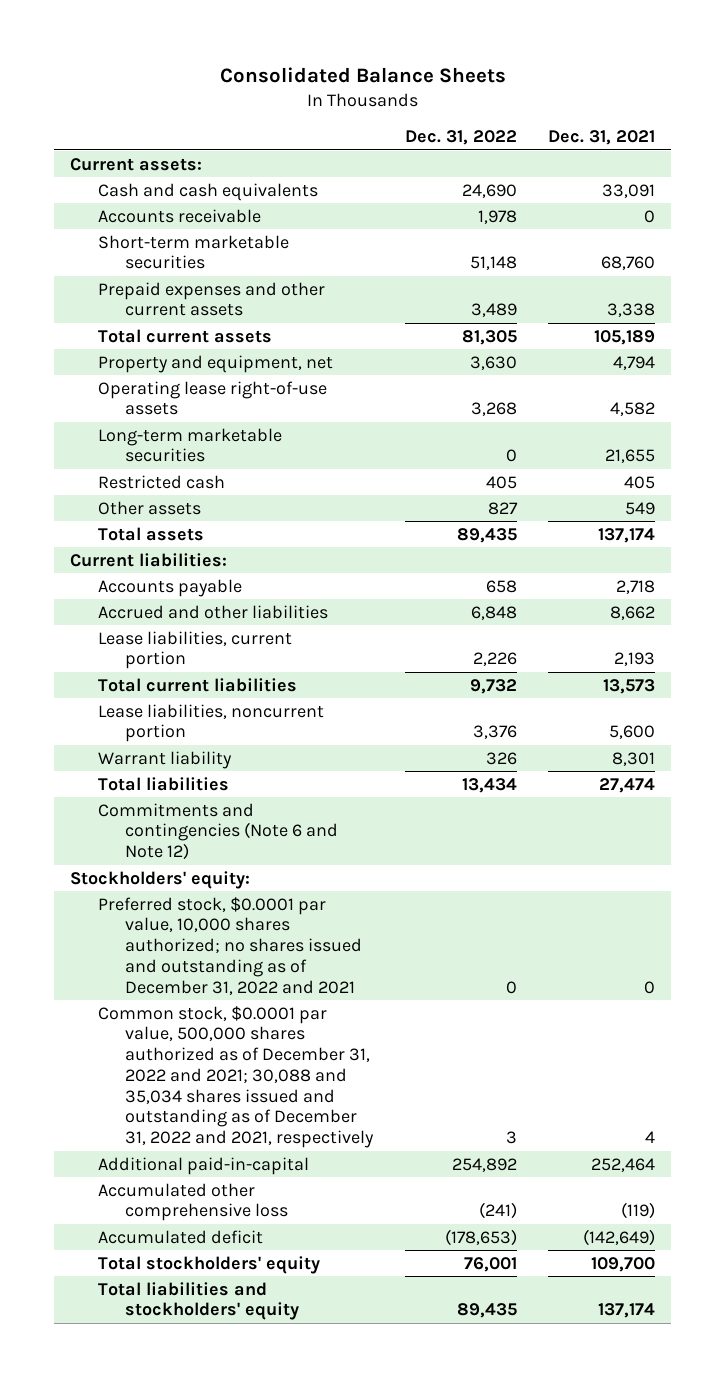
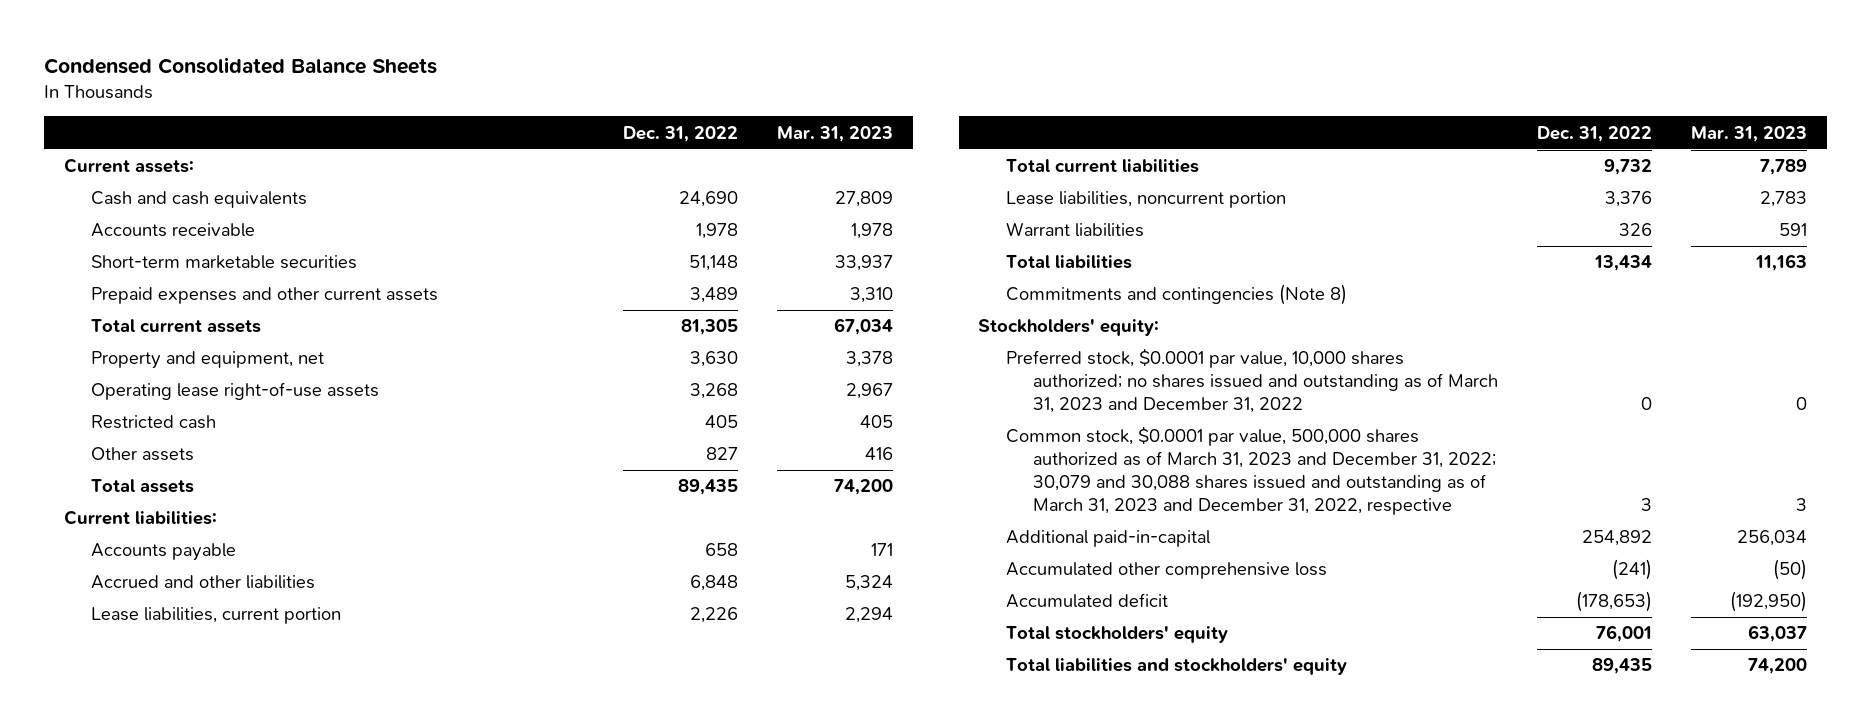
- Consolidated Balance Sheets
+ Condensed Consolidated Balance Sheets
- | Dec. 31, 2022 | Dec. 31, 2021
+ | Dec. 31, 2022 | Mar. 31, 2023
- Long-term marketable securities | 0 | 21,655
- Warrant liability | 326 | 8,301
+ Warrant liabilities | 326 | 591
- Commitments and contingencies (Note 6 and Note 12)
+ Commitments and contingencies (Note 8)
- Preferred stock, $0.0001 par value, 10,000 shares authorized; no shares issued and outstanding as of December 31, 2022 and 2021 | 0 | 0
- Common stock, $0.0001 par value, 500,000 shares authorized as of December 31, 2022 and 2021; 30,088 and 35,034 shares issued and outstanding as of December 31, 2022 and 2021, respectively | 3 | 4
+ Preferred stock, $0.0001 par value, 10,000 shares authorized; no shares issued and outstanding as of March 31, 2023 and December 31, 2022 | 0 | 0
+ Common stock, $0.0001 par value, 500,000 shares authorized as of March 31, 2023 and December 31, 2022; 30,079 and 30,088 shares issued and outstanding as of March 31, 2023 and December 31, 2022, respective | 3 | 3

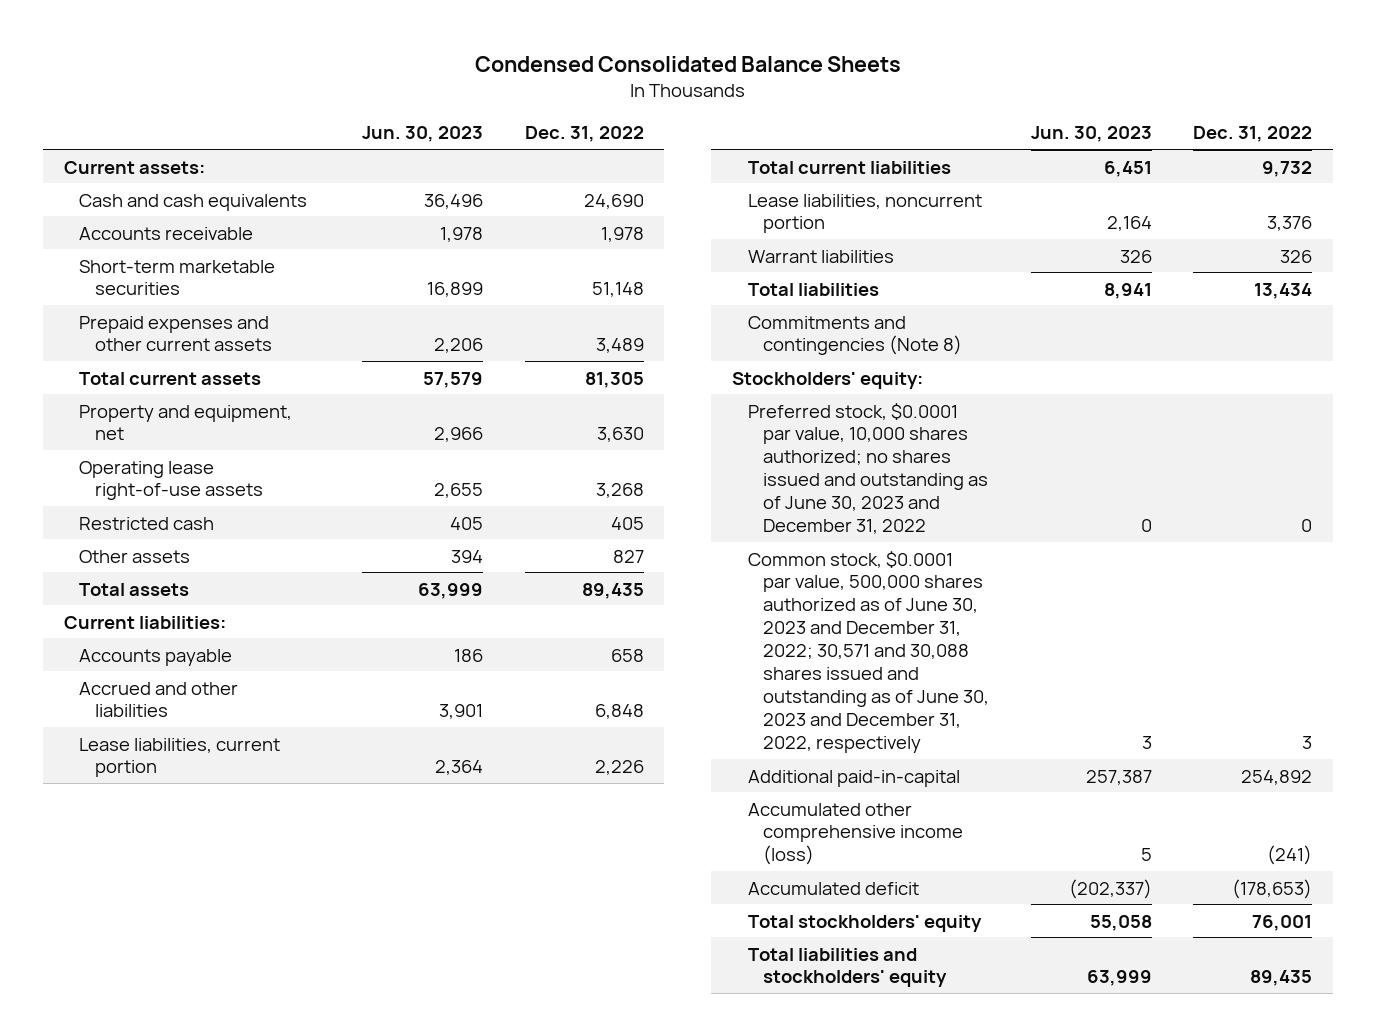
- | Dec. 31, 2022 | Mar. 31, 2023
+ | Jun. 30, 2023 | Dec. 31, 2022
- Preferred stock, $0.0001 par value, 10,000 shares authorized; no shares issued and outstanding as of March 31, 2023 and December 31, 2022 | 0 | 0
- Common stock, $0.0001 par value, 500,000 shares authorized as of March 31, 2023 and December 31, 2022; 30,079 and 30,088 shares issued and outstanding as of March 31, 2023 and December 31, 2022, respective | 3 | 3
+ Preferred stock, $0.0001 par value, 10,000 shares authorized; no shares issued and outstanding as of June 30, 2023 and December 31, 2022 | 0 | 0
+ Common stock, $0.0001 par value, 500,000 shares authorized as of June 30, 2023 and December 31, 2022; 30,571 and 30,088 shares issued and outstanding as of June 30, 2023 and December 31, 2022, respectively | 3 | 3
- Accumulated other comprehensive loss | (241) | (50)
+ Accumulated other comprehensive income (loss) | 5 | (241)

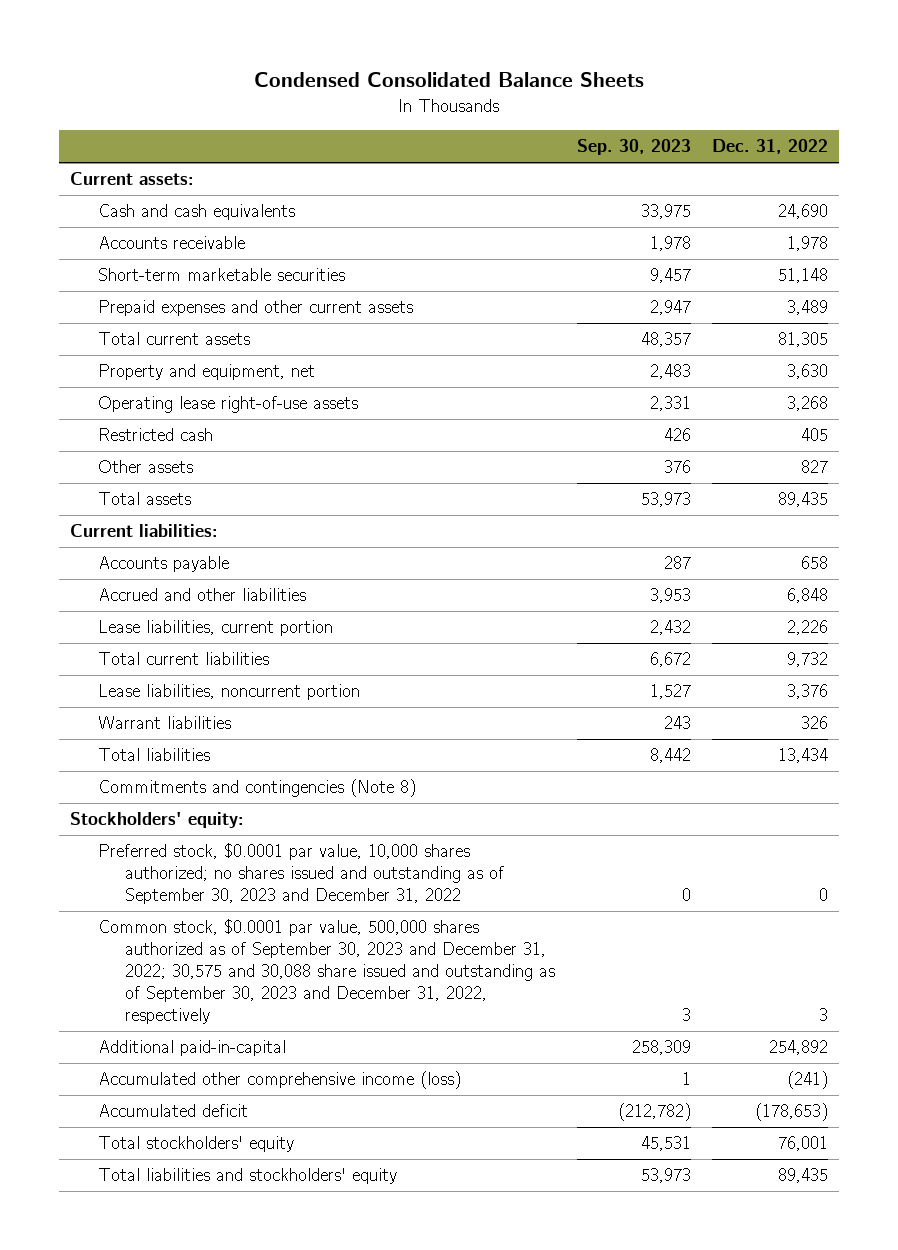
- | Jun. 30, 2023 | Dec. 31, 2022
+ | Sep. 30, 2023 | Dec. 31, 2022
- Preferred stock, $0.0001 par value, 10,000 shares authorized; no shares issued and outstanding as of June 30, 2023 and December 31, 2022 | 0 | 0
- Common stock, $0.0001 par value, 500,000 shares authorized as of June 30, 2023 and December 31, 2022; 30,571 and 30,088 shares issued and outstanding as of June 30, 2023 and December 31, 2022, respectively | 3 | 3
+ Preferred stock, $0.0001 par value, 10,000 shares authorized; no shares issued and outstanding as of September 30, 2023 and December 31, 2022 | 0 | 0
+ Common stock, $0.0001 par value, 500,000 shares authorized as of September 30, 2023 and December 31, 2022; 30,575 and 30,088 share issued and outstanding as of September 30, 2023 and December 31, 2022, respectively | 3 | 3

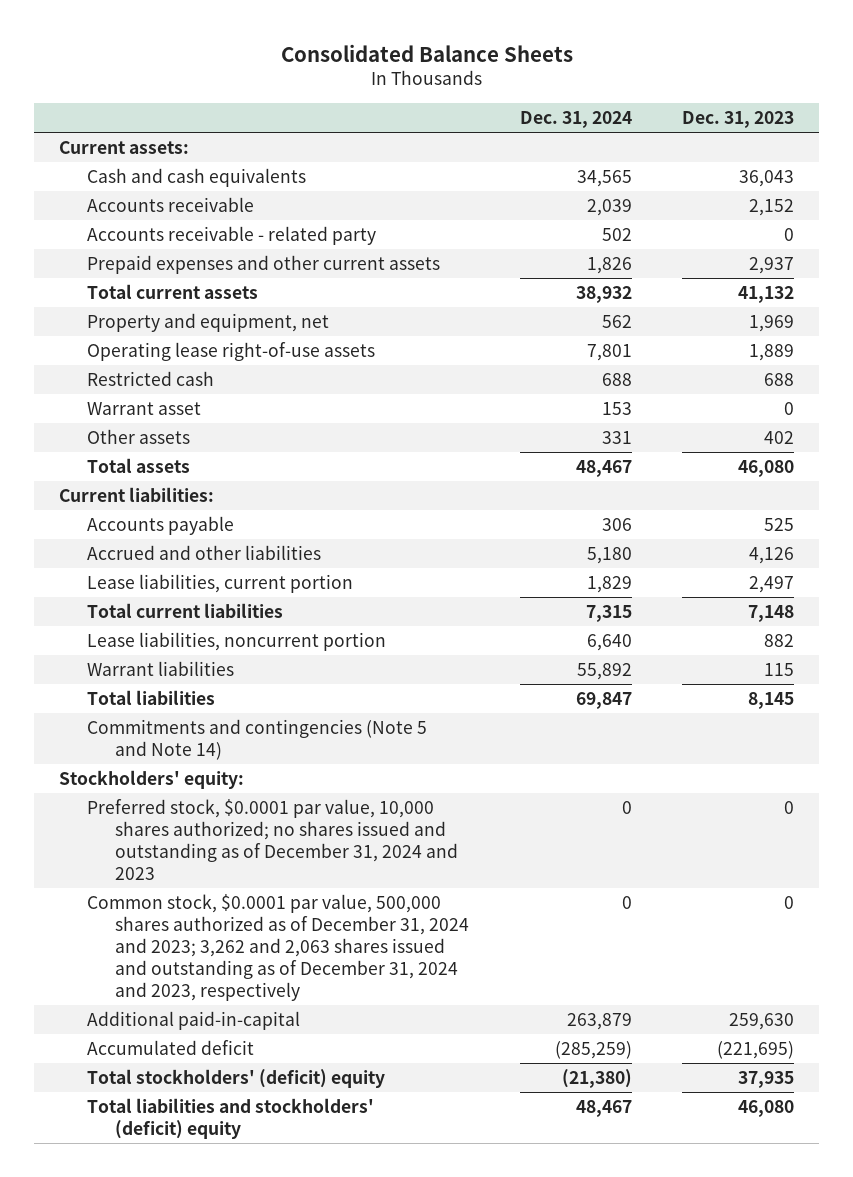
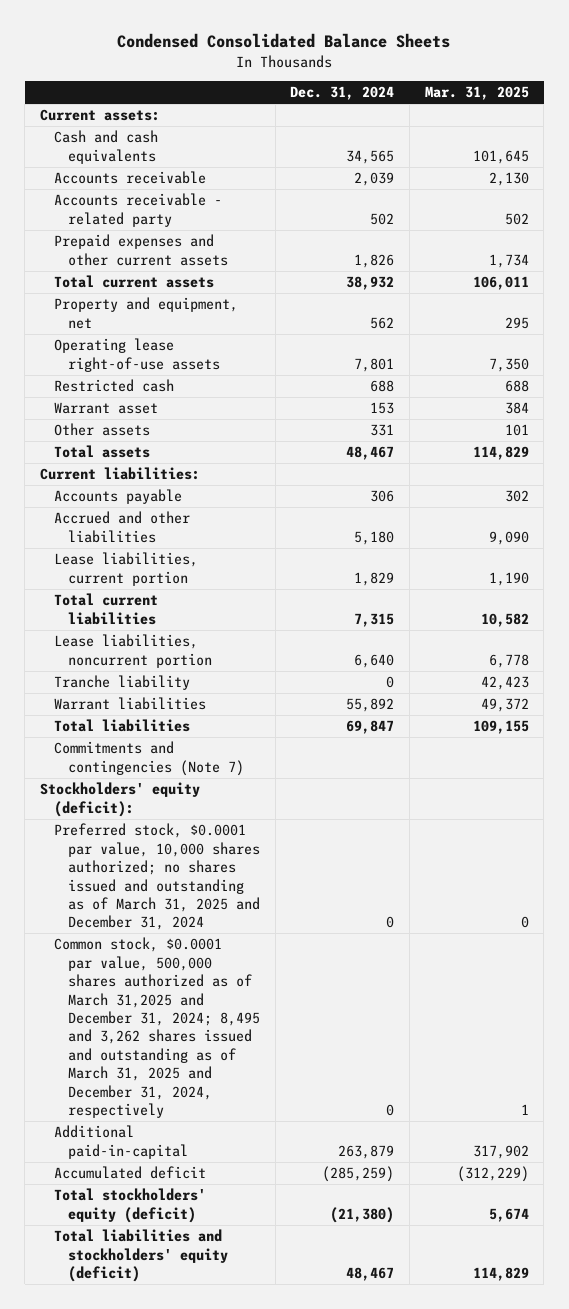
- Consolidated Balance Sheets
+ Condensed Consolidated Balance Sheets
- | Dec. 31, 2024 | Dec. 31, 2023
+ | Dec. 31, 2024 | Mar. 31, 2025
+ Tranche liability | 0 | 42,423
- Commitments and contingencies (Note 5 and Note 14)
- Stockholders' equity:
- Preferred stock, $0.0001 par value, 10,000 shares authorized; no shares issued and outstanding as of December 31, 2024 and 2023 | 0 | 0
- Common stock, $0.0001 par value, 500,000 shares authorized as of December 31, 2024 and 2023; 3,262 and 2,063 shares issued and outstanding as of December 31, 2024 and 2023, respectively | 0 | 0
+ Commitments and contingencies (Note 7)
+ Stockholders' equity (deficit):
+ Preferred stock, $0.0001 par value, 10,000 shares authorized; no shares issued and outstanding as of March 31, 2025 and December 31, 2024 | 0 | 0
+ Common stock, $0.0001 par value, 500,000 shares authorized as of March 31,2025 and December 31, 2024; 8,495 and 3,262 shares issued and outstanding as of March 31, 2025 and December 31, 2024, respectively | 0 | 1
- Total stockholders' (deficit) equity | (21,380) | 37,935
- Total liabilities and stockholders' (deficit) equity | 48,467 | 46,080
+ Total stockholders' equity (deficit) | (21,380) | 5,674
+ Total liabilities and stockholders' equity (deficit) | 48,467 | 114,829

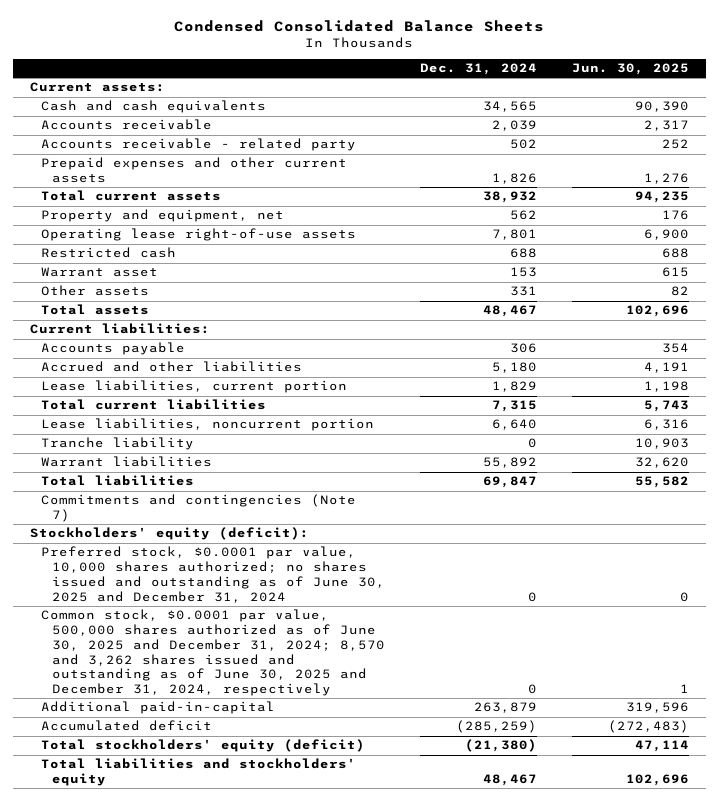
- | Dec. 31, 2024 | Mar. 31, 2025
+ | Dec. 31, 2024 | Jun. 30, 2025
- Preferred stock, $0.0001 par value, 10,000 shares authorized; no shares issued and outstanding as of March 31, 2025 and December 31, 2024 | 0 | 0
- Common stock, $0.0001 par value, 500,000 shares authorized as of March 31,2025 and December 31, 2024; 8,495 and 3,262 shares issued and outstanding as of March 31, 2025 and December 31, 2024, respectively | 0 | 1
+ Preferred stock, $0.0001 par value, 10,000 shares authorized; no shares issued and outstanding as of June 30, 2025 and December 31, 2024 | 0 | 0
+ Common stock, $0.0001 par value, 500,000 shares authorized as of June 30, 2025 and December 31, 2024; 8,570 and 3,262 shares issued and outstanding as of June 30, 2025 and December 31, 2024, respectively | 0 | 1
- Total liabilities and stockholders' equity (deficit) | 48,467 | 114,829
+ Total liabilities and stockholders' equity | 48,467 | 102,696

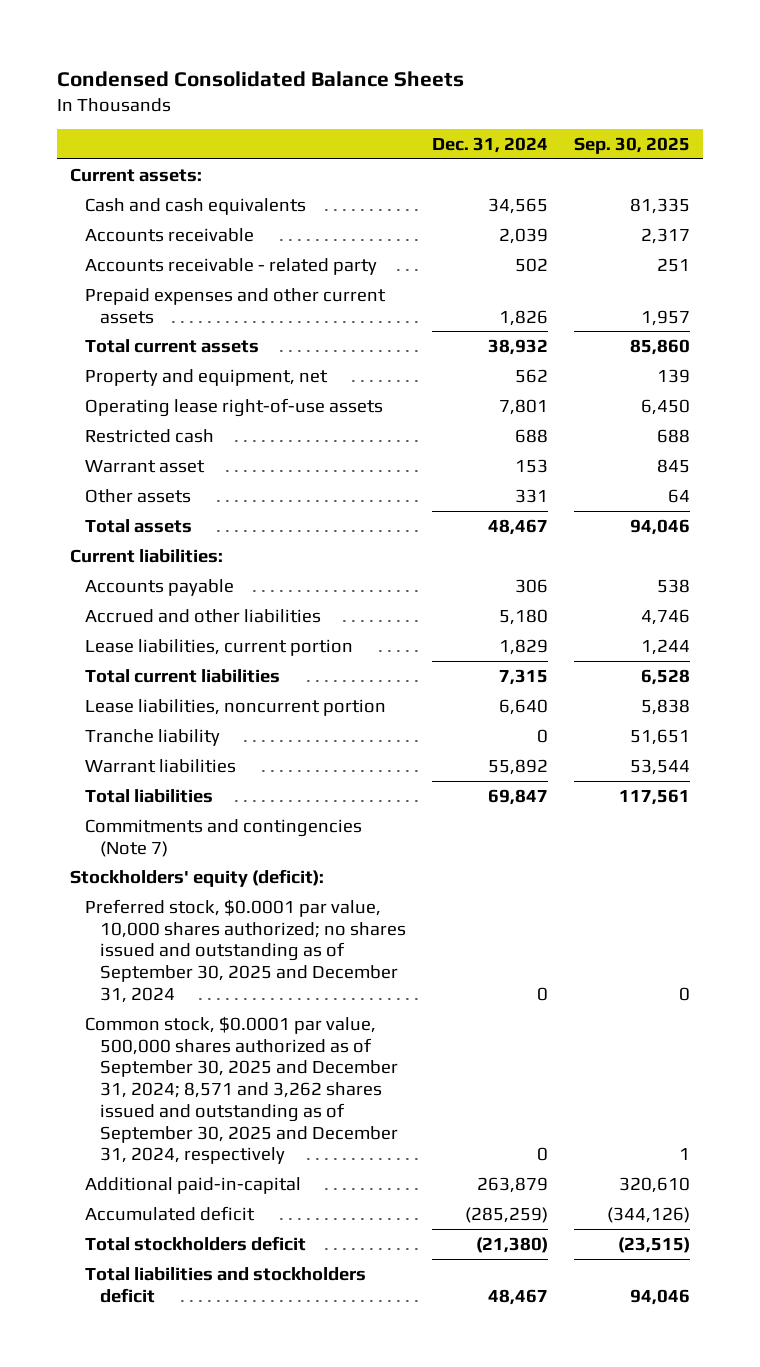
- | Dec. 31, 2024 | Jun. 30, 2025
+ | Dec. 31, 2024 | Sep. 30, 2025
- Preferred stock, $0.0001 par value, 10,000 shares authorized; no shares issued and outstanding as of June 30, 2025 and December 31, 2024 | 0 | 0
- Common stock, $0.0001 par value, 500,000 shares authorized as of June 30, 2025 and December 31, 2024; 8,570 and 3,262 shares issued and outstanding as of June 30, 2025 and December 31, 2024, respectively | 0 | 1
+ Preferred stock, $0.0001 par value, 10,000 shares authorized; no shares issued and outstanding as of September 30, 2025 and December 31, 2024 | 0 | 0
+ Common stock, $0.0001 par value, 500,000 shares authorized as of September 30, 2025 and December 31, 2024; 8,571 and 3,262 shares issued and outstanding as of September 30, 2025 and December 31, 2024, respectively | 0 | 1
- Total stockholders' equity (deficit) | (21,380) | 47,114
- Total liabilities and stockholders' equity | 48,467 | 102,696
+ Total stockholders deficit | (21,380) | (23,515)
+ Total liabilities and stockholders deficit | 48,467 | 94,046

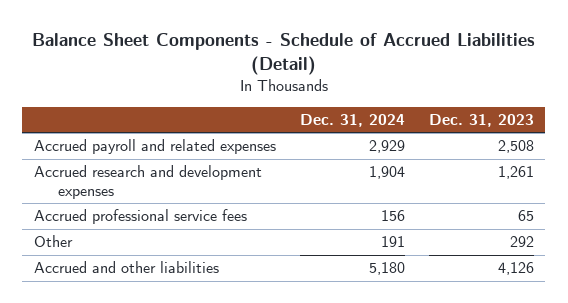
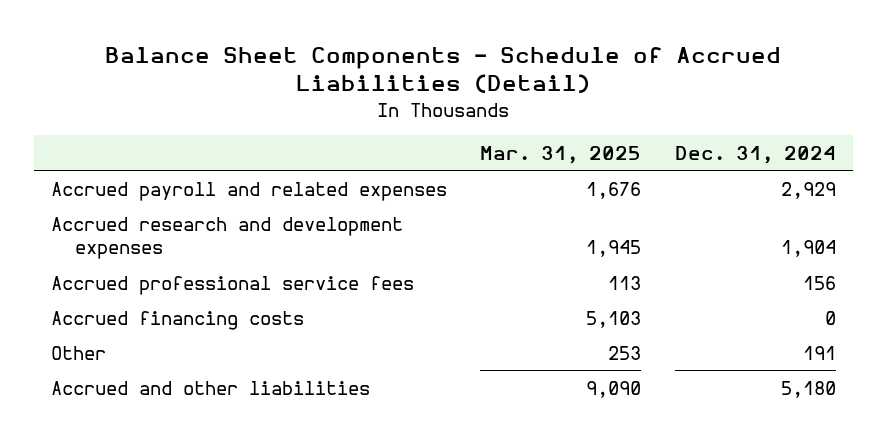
- | Dec. 31, 2024 | Dec. 31, 2023
+ | Mar. 31, 2025 | Dec. 31, 2024
+ Accrued financing costs | 5,103 | 0

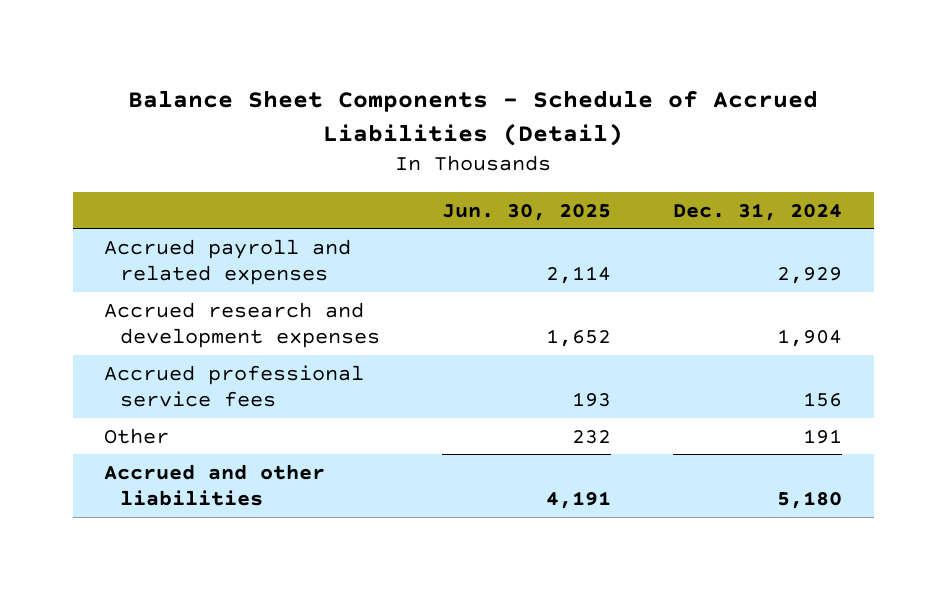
- | Mar. 31, 2025 | Dec. 31, 2024
+ | Jun. 30, 2025 | Dec. 31, 2024
- Accrued financing costs | 5,103 | 0

